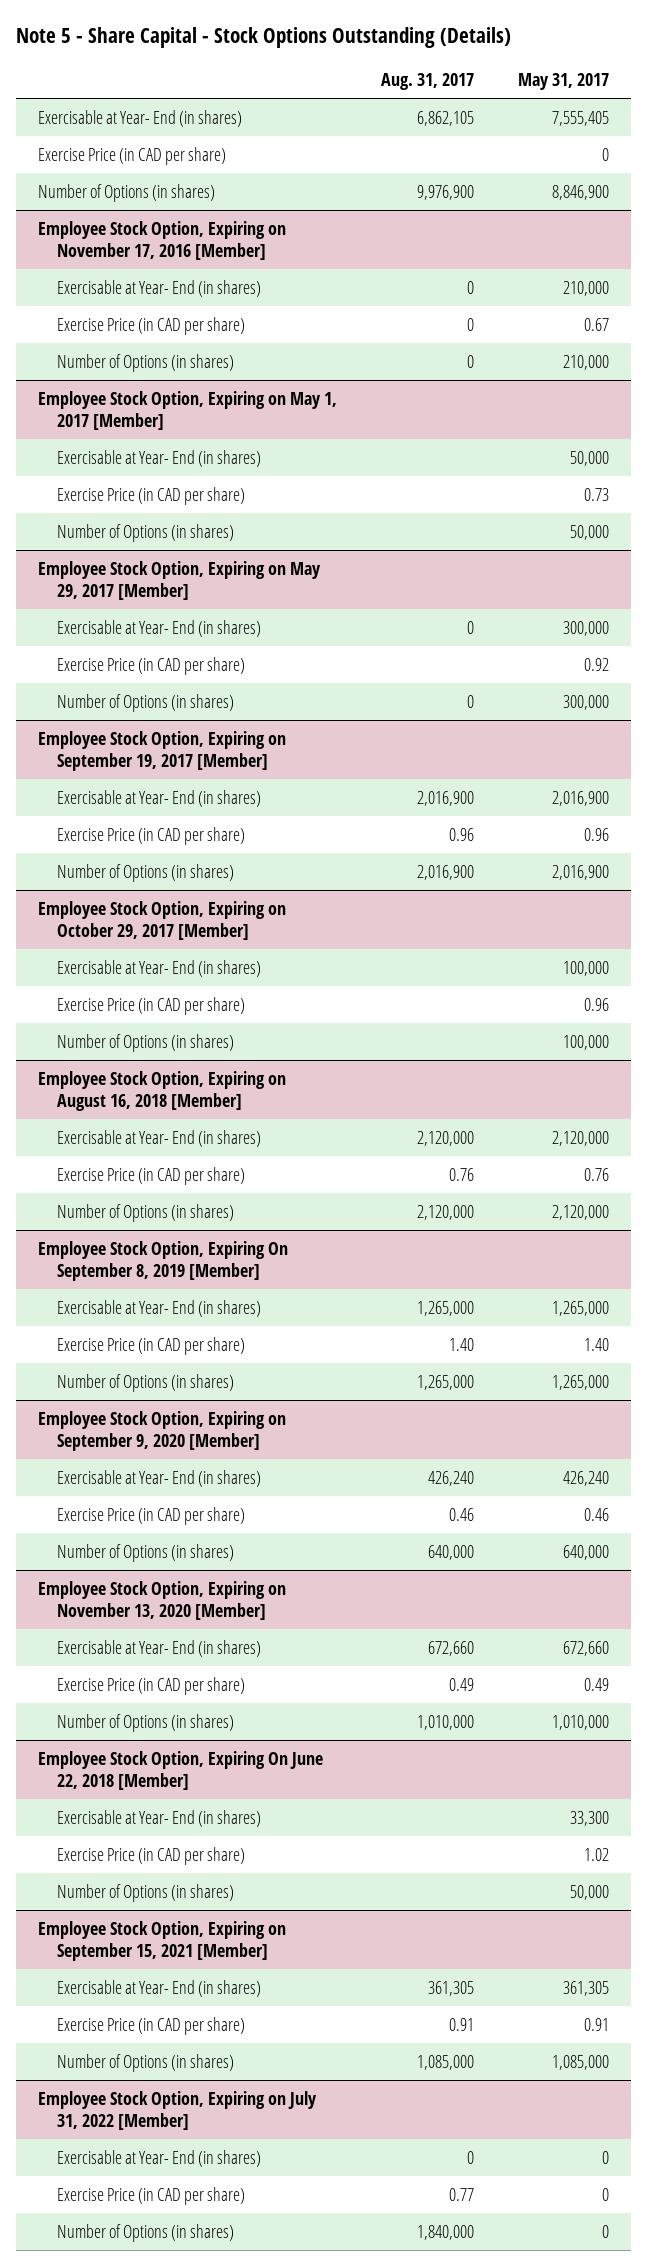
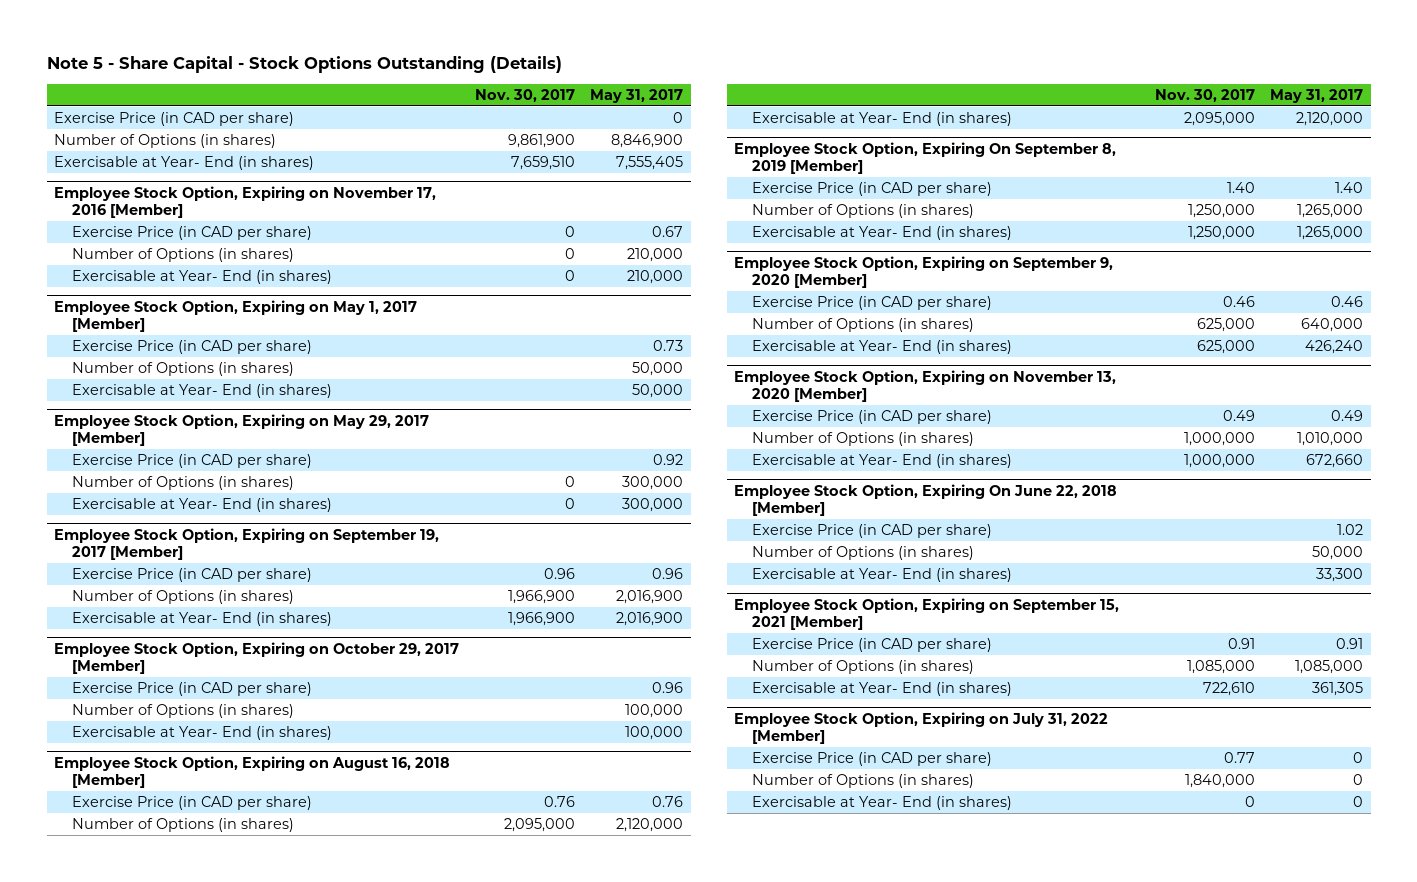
- | Aug. 31, 2017 | May 31, 2017
+ | Nov. 30, 2017 | May 31, 2017
moved down: Exercisable at Year- End (in shares) | 7,659,510 | 7,555,405
@ Employee Stock Option, Expiring on November 17, 2016 [Member]
moved down: Exercisable at Year- End (in shares) | 0 | 210,000
@ Employee Stock Option, Expiring on May 1, 2017 [Member]
moved down: Exercisable at Year- End (in shares) | | 50,000
@ Employee Stock Option, Expiring on May 29, 2017 [Member]
moved down: Exercisable at Year- End (in shares) | 0 | 300,000
@ Employee Stock Option, Expiring on September 19, 2017 [Member]
moved down: Exercisable at Year- End (in shares) | 1,966,900 | 2,016,900
@ Employee Stock Option, Expiring on October 29, 2017 [Member]
moved down: Exercisable at Year- End (in shares) | | 100,000
@ Employee Stock Option, Expiring on August 16, 2018 [Member]
moved down: Exercisable at Year- End (in shares) | 2,095,000 | 2,120,000
@ Employee Stock Option, Expiring On September 8, 2019 [Member]
moved down: Exercisable at Year- End (in shares) | 1,250,000 | 1,265,000
@ Employee Stock Option, Expiring on September 9, 2020 [Member]
moved down: Exercisable at Year- End (in shares) | 625,000 | 426,240
@ Employee Stock Option, Expiring on November 13, 2020 [Member]
moved down: Exercisable at Year- End (in shares) | 1,000,000 | 672,660
@ Employee Stock Option, Expiring On June 22, 2018 [Member]
moved down: Exercisable at Year- End (in shares) | | 33,300
@ Employee Stock Option, Expiring on September 15, 2021 [Member]
moved down: Exercisable at Year- End (in shares) | 722,610 | 361,305
@ Employee Stock Option, Expiring on July 31, 2022 [Member]
moved down: Exercisable at Year- End (in shares) | 0 | 0

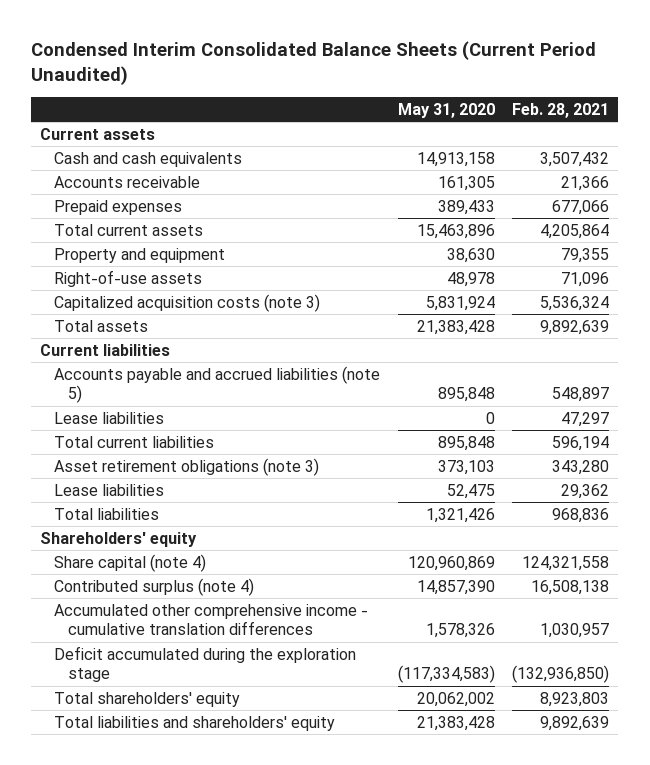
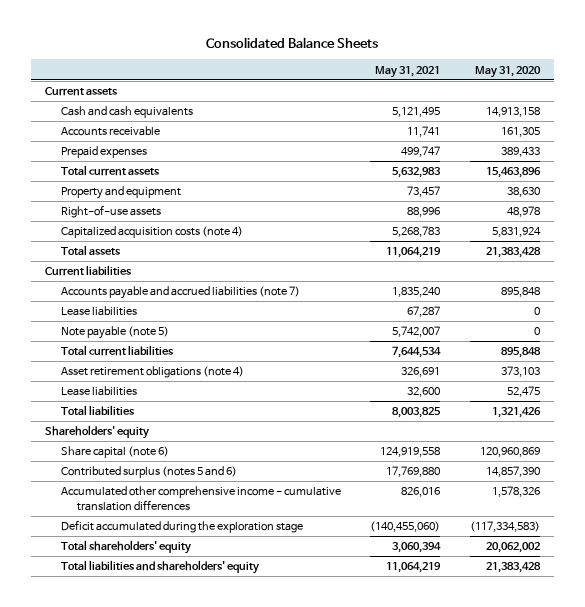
- Condensed Interim Consolidated Balance Sheets (Current Period Unaudited)
+ Consolidated Balance Sheets
- | May 31, 2020 | Feb. 28, 2021
+ | May 31, 2021 | May 31, 2020
- Capitalized acquisition costs (note 3) | 5,831,924 | 5,536,324
+ Capitalized acquisition costs (note 4) | 5,268,783 | 5,831,924
- Accounts payable and accrued liabilities (note 5) | 895,848 | 548,897
+ Accounts payable and accrued liabilities (note 7) | 1,835,240 | 895,848
+ Note payable (note 5) | 5,742,007 | 0
- Asset retirement obligations (note 3) | 373,103 | 343,280
+ Asset retirement obligations (note 4) | 326,691 | 373,103
- Share capital (note 4) | 120,960,869 | 124,321,558
- Contributed surplus (note 4) | 14,857,390 | 16,508,138
+ Share capital (note 6) | 124,919,558 | 120,960,869
+ Contributed surplus (notes 5 and 6) | 17,769,880 | 14,857,390

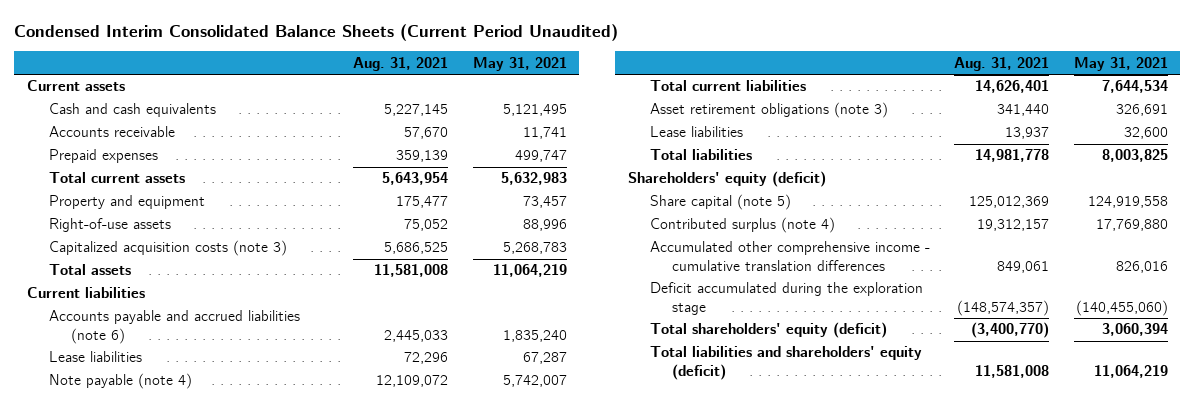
- Consolidated Balance Sheets
+ Condensed Interim Consolidated Balance Sheets (Current Period Unaudited)
- | May 31, 2021 | May 31, 2020
+ | Aug. 31, 2021 | May 31, 2021
- Capitalized acquisition costs (note 4) | 5,268,783 | 5,831,924
+ Capitalized acquisition costs (note 3) | 5,686,525 | 5,268,783
- Accounts payable and accrued liabilities (note 7) | 1,835,240 | 895,848
+ Accounts payable and accrued liabilities (note 6) | 2,445,033 | 1,835,240
- Note payable (note 5) | 5,742,007 | 0
+ Note payable (note 4) | 12,109,072 | 5,742,007
- Asset retirement obligations (note 4) | 326,691 | 373,103
+ Asset retirement obligations (note 3) | 341,440 | 326,691
- Shareholders' equity
- Share capital (note 6) | 124,919,558 | 120,960,869
- Contributed surplus (notes 5 and 6) | 17,769,880 | 14,857,390
+ Shareholders' equity (deficit)
+ Share capital (note 5) | 125,012,369 | 124,919,558
+ Contributed surplus (note 4) | 19,312,157 | 17,769,880
- Total shareholders' equity | 3,060,394 | 20,062,002
- Total liabilities and shareholders' equity | 11,064,219 | 21,383,428
+ Total shareholders' equity (deficit) | (3,400,770) | 3,060,394
+ Total liabilities and shareholders' equity (deficit) | 11,581,008 | 11,064,219

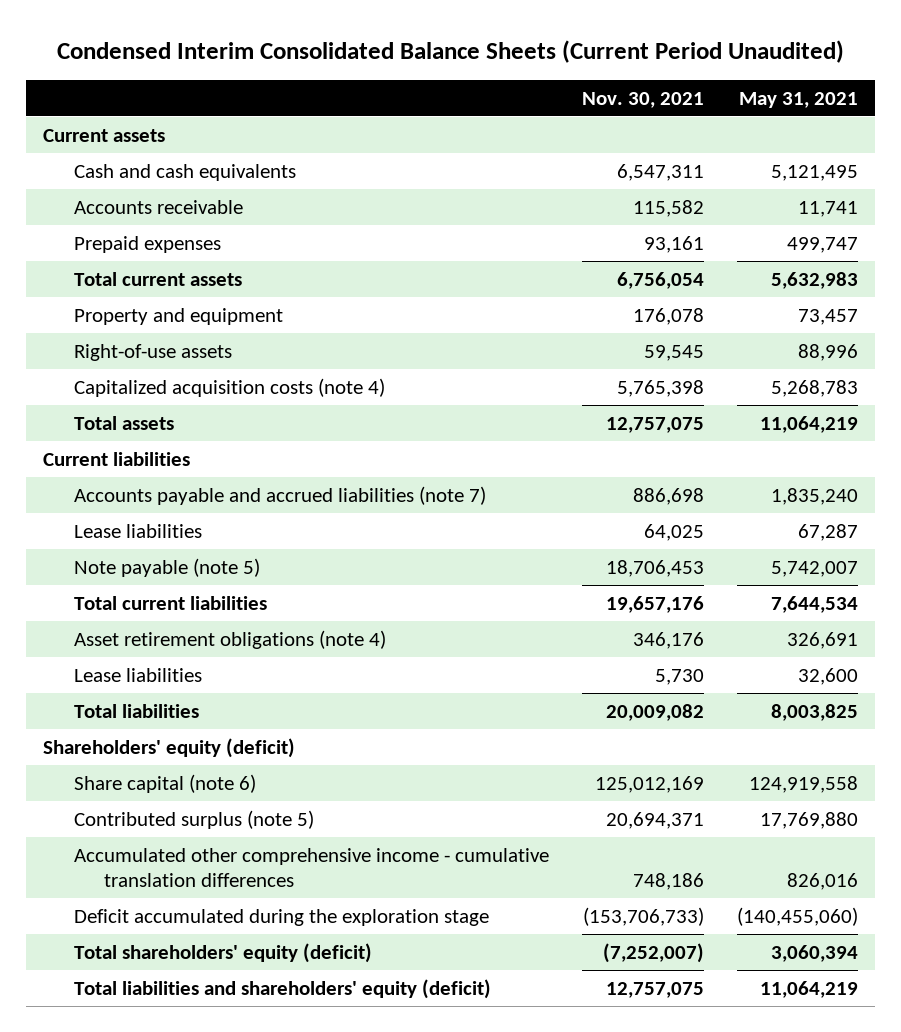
- | Aug. 31, 2021 | May 31, 2021
+ | Nov. 30, 2021 | May 31, 2021
- Capitalized acquisition costs (note 3) | 5,686,525 | 5,268,783
+ Capitalized acquisition costs (note 4) | 5,765,398 | 5,268,783
- Accounts payable and accrued liabilities (note 6) | 2,445,033 | 1,835,240
+ Accounts payable and accrued liabilities (note 7) | 886,698 | 1,835,240
- Note payable (note 4) | 12,109,072 | 5,742,007
+ Note payable (note 5) | 18,706,453 | 5,742,007
- Asset retirement obligations (note 3) | 341,440 | 326,691
+ Asset retirement obligations (note 4) | 346,176 | 326,691
- Share capital (note 5) | 125,012,369 | 124,919,558
- Contributed surplus (note 4) | 19,312,157 | 17,769,880
+ Share capital (note 6) | 125,012,169 | 124,919,558
+ Contributed surplus (note 5) | 20,694,371 | 17,769,880

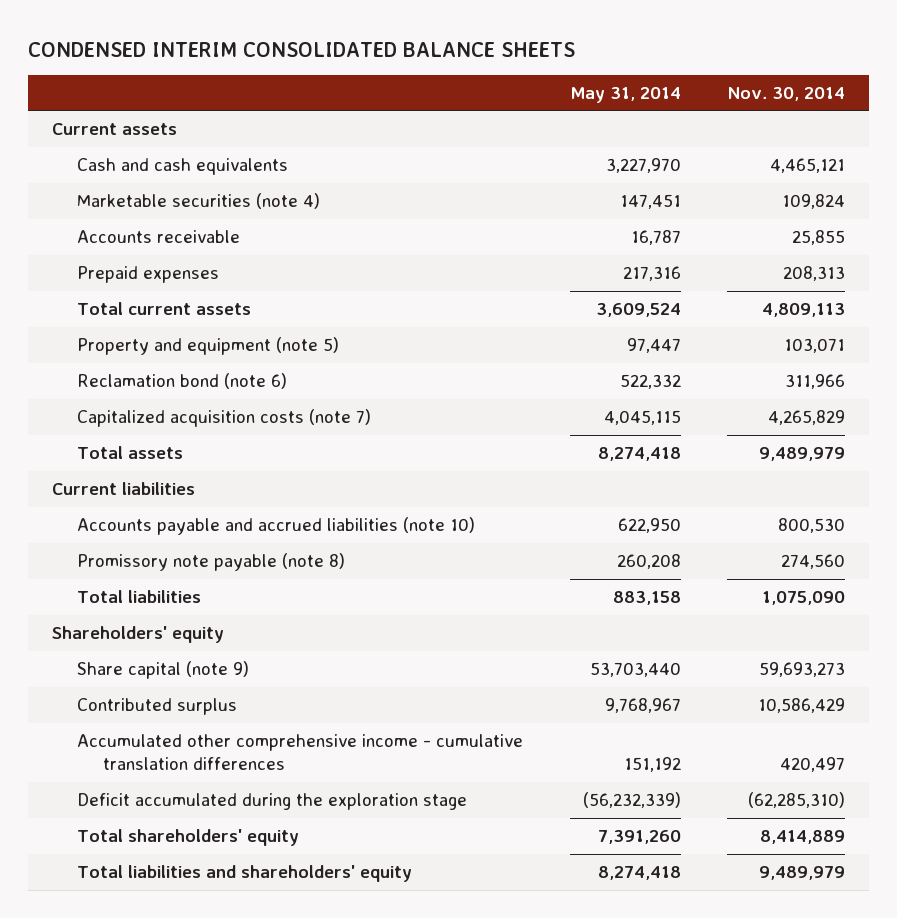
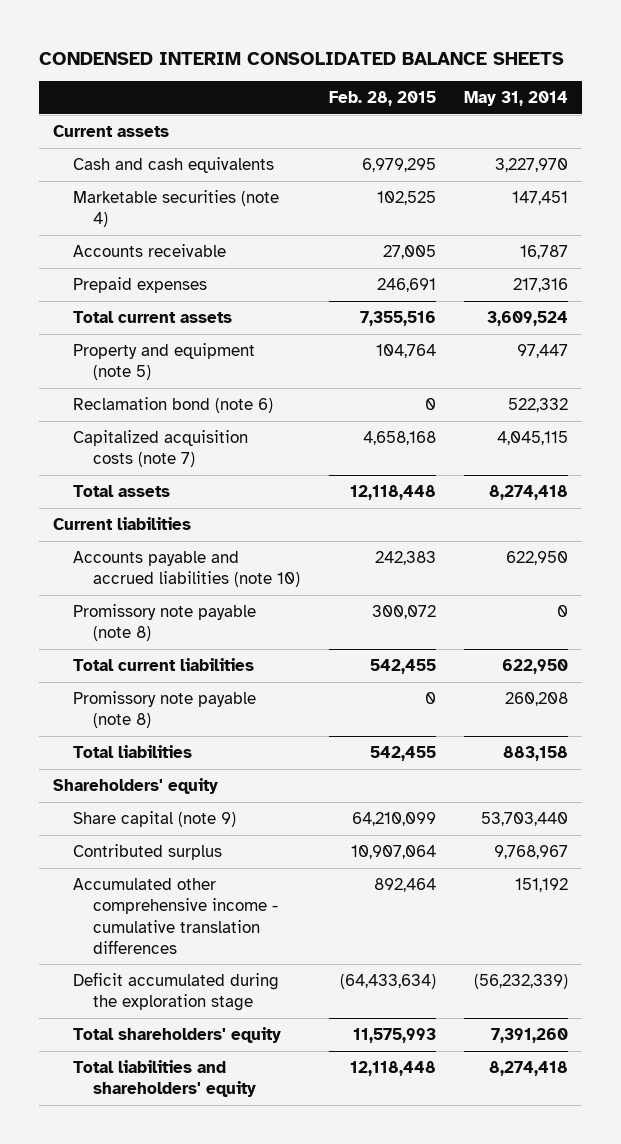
- | May 31, 2014 | Nov. 30, 2014
+ | Feb. 28, 2015 | May 31, 2014
+ Promissory note payable (note 8) | 300,072 | 0
+ Total current liabilities | 542,455 | 622,950

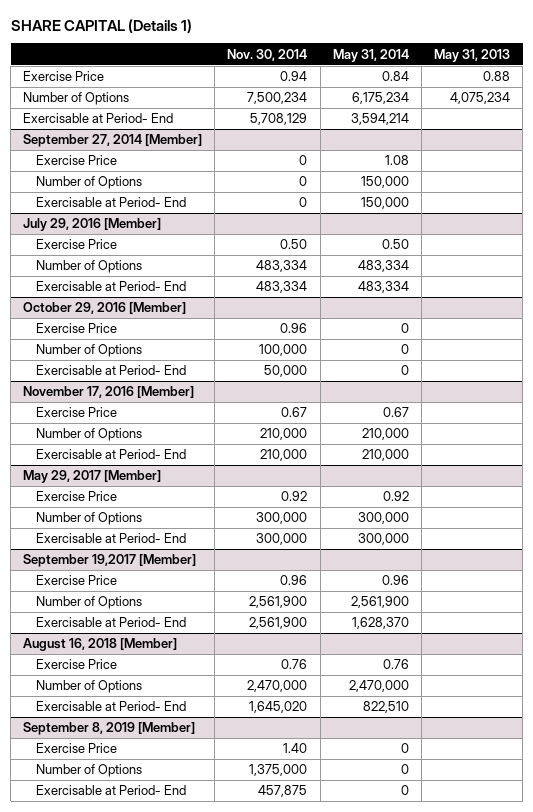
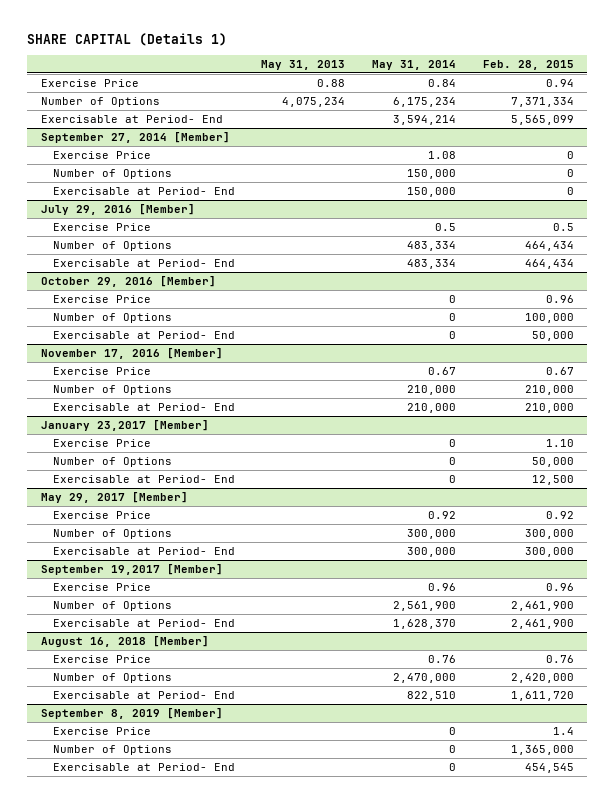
- | Nov. 30, 2014 | May 31, 2014 | May 31, 2013
+ | May 31, 2013 | May 31, 2014 | Feb. 28, 2015
@ July 29, 2016 [Member]
- Exercise Price | 0.50 | 0.50 |
+ Exercise Price | | 0.5 | 0.5
+ January 23,2017 [Member]
+ Exercise Price | | 0 | 1.10
+ Number of Options | | 0 | 50,000
+ Exercisable at Period- End | | 0 | 12,500

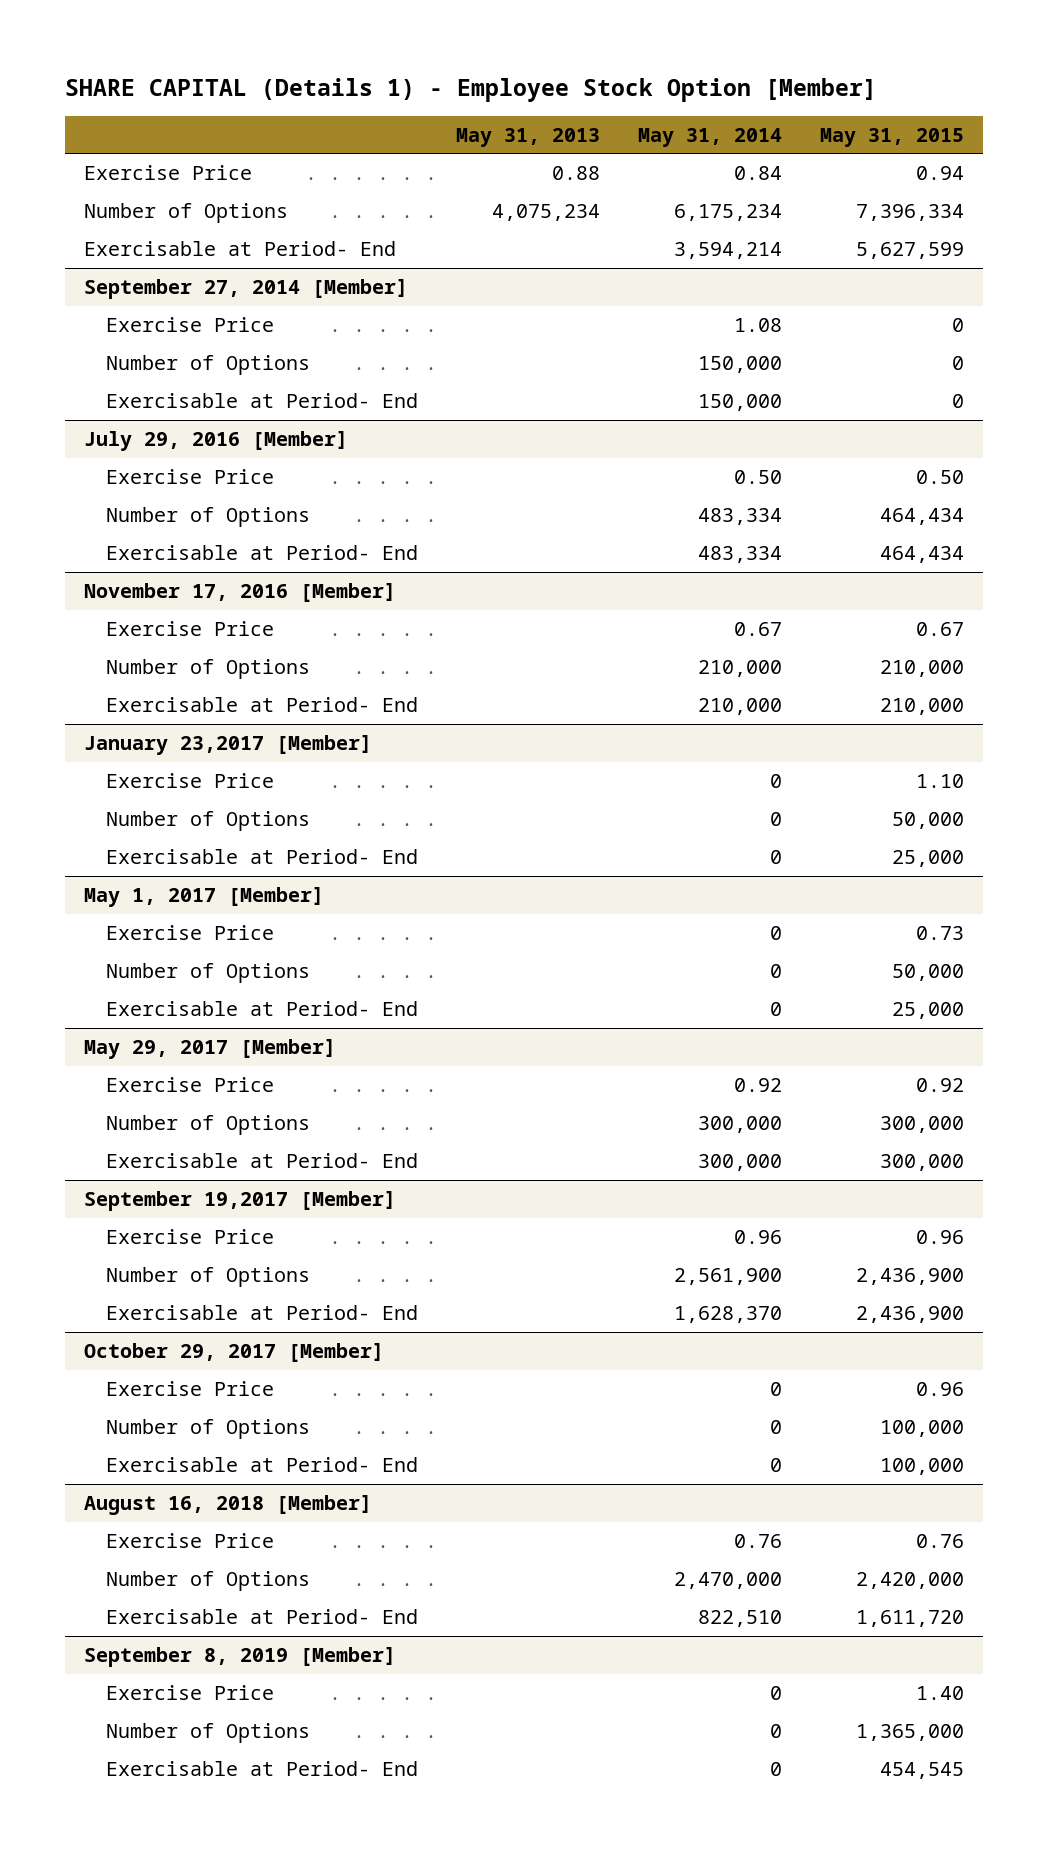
- SHARE CAPITAL (Details 1)
+ SHARE CAPITAL (Details 1) - Employee Stock Option [Member]
- | May 31, 2013 | May 31, 2014 | Feb. 28, 2015
+ | May 31, 2013 | May 31, 2014 | May 31, 2015
@ July 29, 2016 [Member]
- Exercise Price | | 0.5 | 0.5
+ Exercise Price | | 0.50 | 0.50
- October 29, 2016 [Member]
- Exercise Price | | 0 | 0.96
- Number of Options | | 0 | 100,000
- Exercisable at Period- End | | 0 | 50,000
+ May 1, 2017 [Member]
+ Exercise Price | | 0 | 0.73
+ Number of Options | | 0 | 50,000
+ Exercisable at Period- End | | 0 | 25,000
+ October 29, 2017 [Member]
+ Exercise Price | | 0 | 0.96
+ Number of Options | | 0 | 100,000
+ Exercisable at Period- End | | 0 | 100,000

